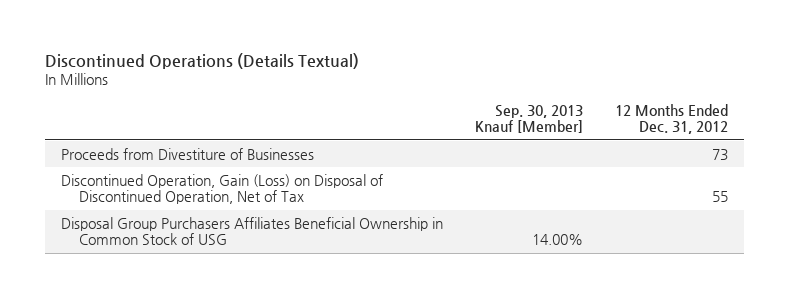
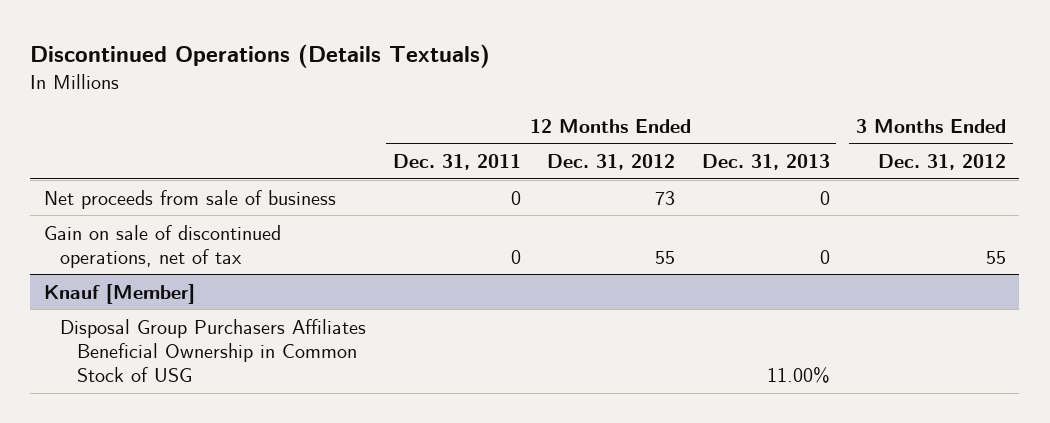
- Discontinued Operations (Details Textual)
+ Discontinued Operations (Details Textuals)
- | Sep. 30, 2013 Knauf [Member] | 12 Months Ended Dec. 31, 2012
+ | 12 Months Ended Dec. 31, 2011 | 12 Months Ended Dec. 31, 2012 | 12 Months Ended Dec. 31, 2013 | 3 Months Ended Dec. 31, 2012
- Proceeds from Divestiture of Businesses | | 73
- Discontinued Operation, Gain (Loss) on Disposal of Discontinued Operation, Net of Tax | | 55
+ Net proceeds from sale of business | 0 | 73 | 0 |
+ Gain on sale of discontinued operations, net of tax | 0 | 55 | 0 | 55
+ Knauf [Member]

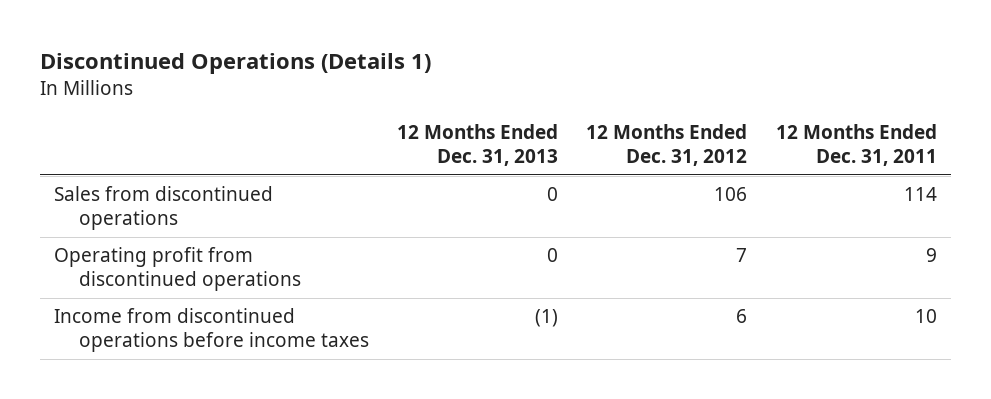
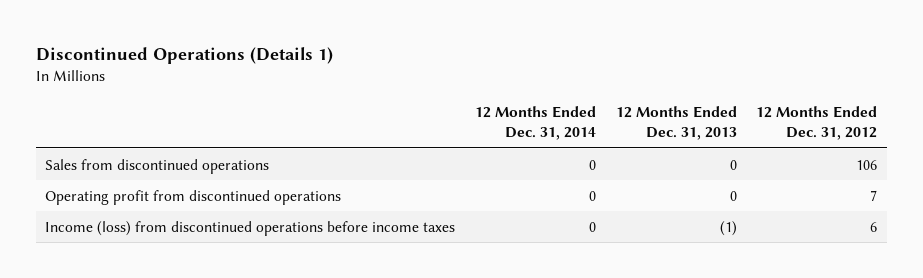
- | 12 Months Ended Dec. 31, 2013 | 12 Months Ended Dec. 31, 2012 | 12 Months Ended Dec. 31, 2011
+ | 12 Months Ended Dec. 31, 2014 | 12 Months Ended Dec. 31, 2013 | 12 Months Ended Dec. 31, 2012
- Income from discontinued operations before income taxes | (1) | 6 | 10
+ Income (loss) from discontinued operations before income taxes | 0 | (1) | 6

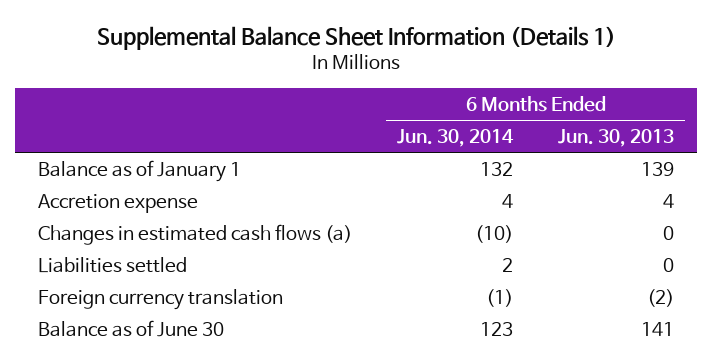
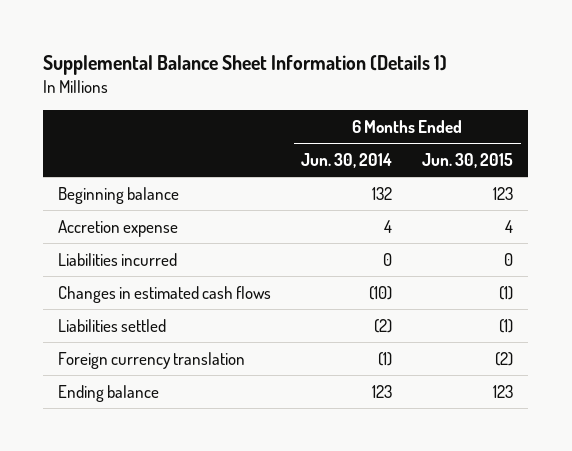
- | 6 Months Ended Jun. 30, 2014 | 6 Months Ended Jun. 30, 2013
+ | 6 Months Ended Jun. 30, 2014 | 6 Months Ended Jun. 30, 2015
- Balance as of January 1 | 132 | 139
+ Beginning balance | 132 | 123
- Changes in estimated cash flows (a) | (10) | 0
- Liabilities settled | 2 | 0
+ Liabilities incurred | 0 | 0
+ Changes in estimated cash flows | (10) | (1)
+ Liabilities settled | (2) | (1)
- Balance as of June 30 | 123 | 141
+ Ending balance | 123 | 123

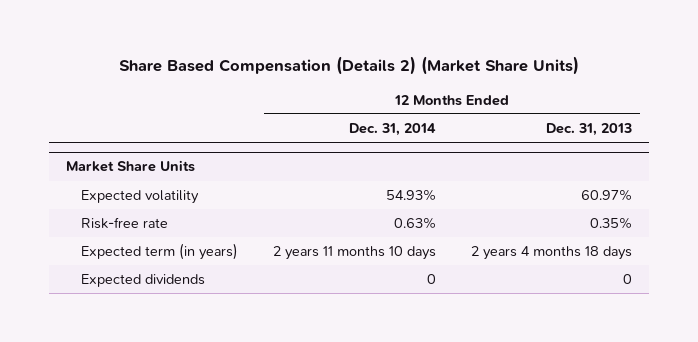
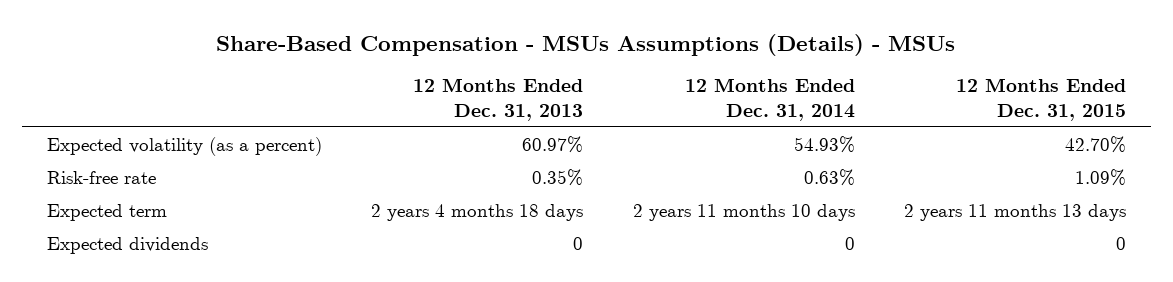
- Share Based Compensation (Details 2) (Market Share Units)
+ Share-Based Compensation - MSUs Assumptions (Details) - MSUs
- | 12 Months Ended Dec. 31, 2014 | 12 Months Ended Dec. 31, 2013
+ | 12 Months Ended Dec. 31, 2013 | 12 Months Ended Dec. 31, 2014 | 12 Months Ended Dec. 31, 2015
- Market Share Units
- Expected volatility | 54.93% | 60.97%
+ Expected volatility (as a percent) | 60.97% | 54.93% | 42.70%
- Expected term (in years) | 2 years 11 months 10 days | 2 years 4 months 18 days
+ Expected term | 2 years 4 months 18 days | 2 years 11 months 10 days | 2 years 11 months 13 days

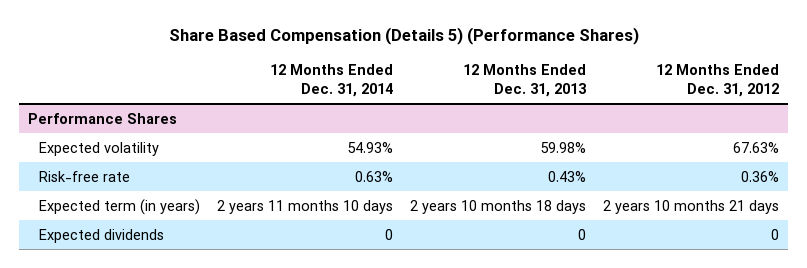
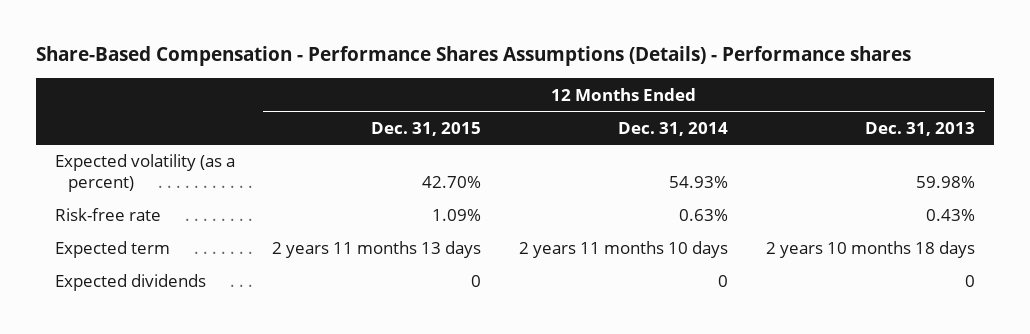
- Share Based Compensation (Details 5) (Performance Shares)
+ Share-Based Compensation - Performance Shares Assumptions (Details) - Performance shares
- | 12 Months Ended Dec. 31, 2014 | 12 Months Ended Dec. 31, 2013 | 12 Months Ended Dec. 31, 2012
+ | 12 Months Ended Dec. 31, 2015 | 12 Months Ended Dec. 31, 2014 | 12 Months Ended Dec. 31, 2013
- Performance Shares
- Expected volatility | 54.93% | 59.98% | 67.63%
+ Expected volatility (as a percent) | 42.70% | 54.93% | 59.98%
- Expected term (in years) | 2 years 11 months 10 days | 2 years 10 months 18 days | 2 years 10 months 21 days
+ Expected term | 2 years 11 months 13 days | 2 years 11 months 10 days | 2 years 10 months 18 days

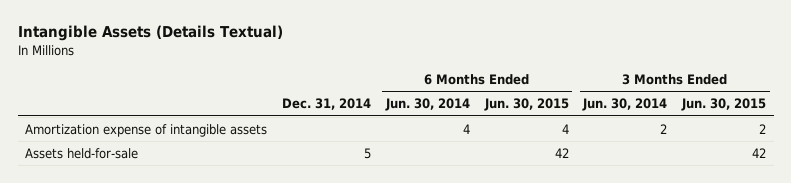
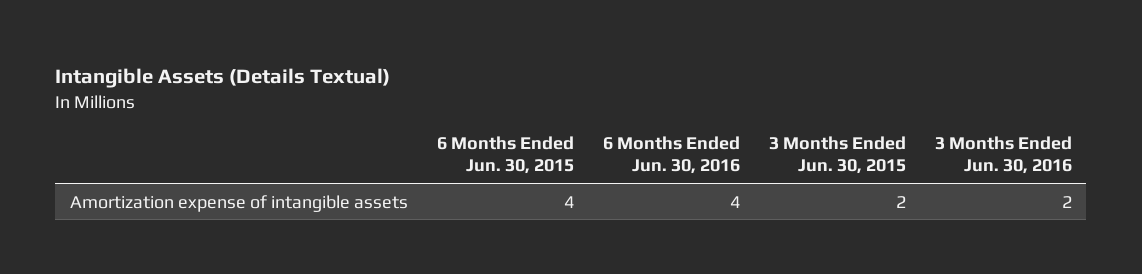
- | Dec. 31, 2014 | 6 Months Ended Jun. 30, 2014 | 6 Months Ended Jun. 30, 2015 | 3 Months Ended Jun. 30, 2014 | 3 Months Ended Jun. 30, 2015
+ | 6 Months Ended Jun. 30, 2015 | 6 Months Ended Jun. 30, 2016 | 3 Months Ended Jun. 30, 2015 | 3 Months Ended Jun. 30, 2016
- Assets held-for-sale | 5 | | 42 | | 42

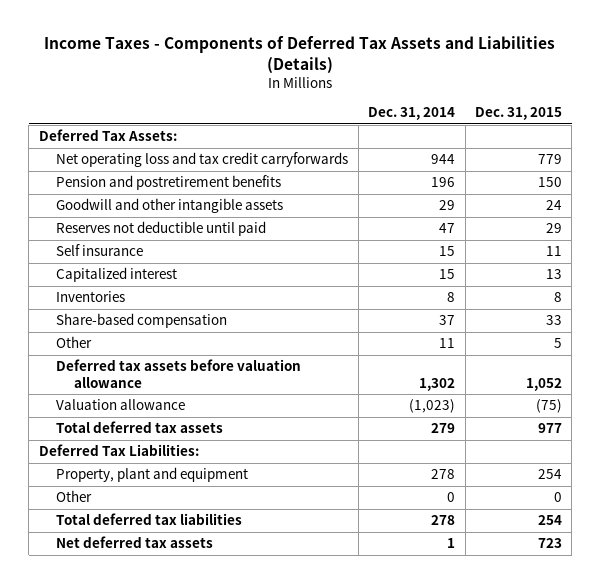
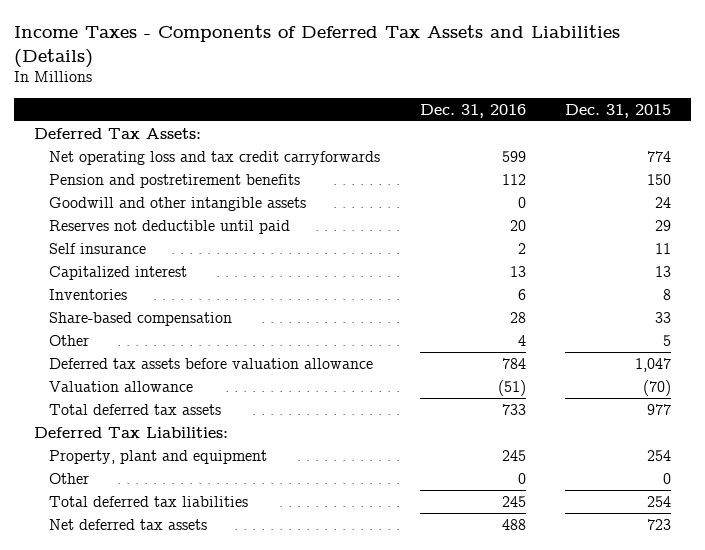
- | Dec. 31, 2014 | Dec. 31, 2015
+ | Dec. 31, 2016 | Dec. 31, 2015
- Net operating loss and tax credit carryforwards | 944 | 779
+ Net operating loss and tax credit carryforwards | 599 | 774
- Deferred tax assets before valuation allowance | 1,302 | 1,052
- Valuation allowance | (1,023) | (75)
+ Deferred tax assets before valuation allowance | 784 | 1,047
+ Valuation allowance | (51) | (70)

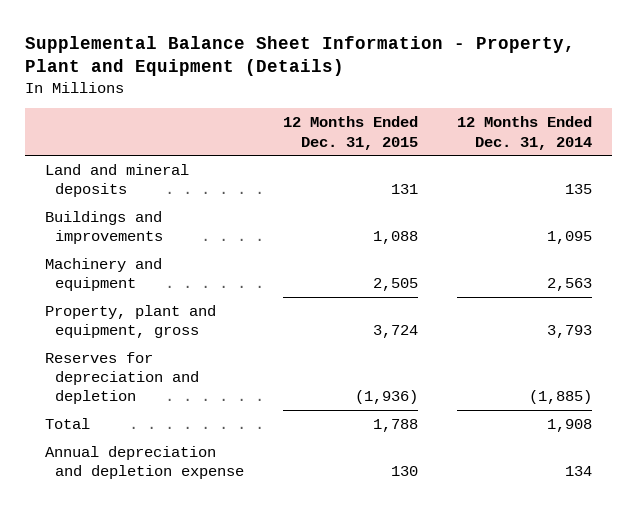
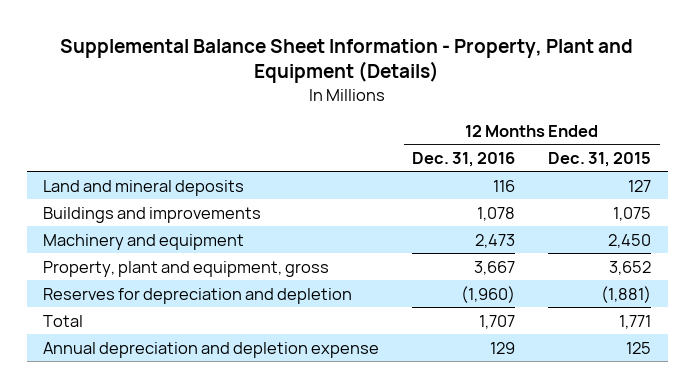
- | 12 Months Ended Dec. 31, 2015 | 12 Months Ended Dec. 31, 2014
+ | 12 Months Ended Dec. 31, 2016 | 12 Months Ended Dec. 31, 2015
- Land and mineral deposits | 131 | 135
- Buildings and improvements | 1,088 | 1,095
- Machinery and equipment | 2,505 | 2,563
- Property, plant and equipment, gross | 3,724 | 3,793
- Reserves for depreciation and depletion | (1,936) | (1,885)
- Total | 1,788 | 1,908
- Annual depreciation and depletion expense | 130 | 134
+ Land and mineral deposits | 116 | 127
+ Buildings and improvements | 1,078 | 1,075
+ Machinery and equipment | 2,473 | 2,450
+ Property, plant and equipment, gross | 3,667 | 3,652
+ Reserves for depreciation and depletion | (1,960) | (1,881)
+ Total | 1,707 | 1,771
+ Annual depreciation and depletion expense | 129 | 125

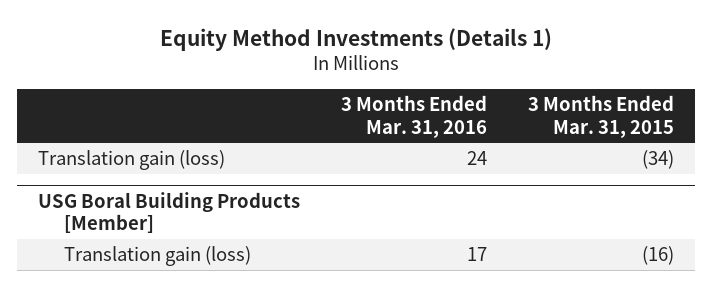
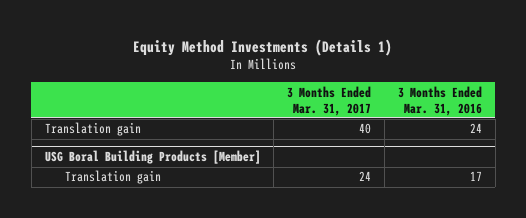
- | 3 Months Ended Mar. 31, 2016 | 3 Months Ended Mar. 31, 2015
+ | 3 Months Ended Mar. 31, 2017 | 3 Months Ended Mar. 31, 2016
- Translation gain (loss) | 24 | (34)
+ Translation gain | 40 | 24
@ USG Boral Building Products [Member]
- Translation gain (loss) | 17 | (16)
+ Translation gain | 24 | 17

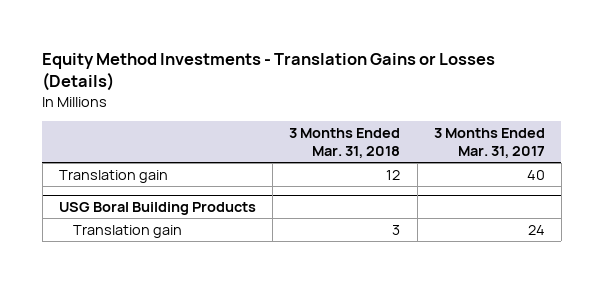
- Equity Method Investments (Details 1)
+ Equity Method Investments - Translation Gains or Losses (Details)
- | 3 Months Ended Mar. 31, 2017 | 3 Months Ended Mar. 31, 2016
+ | 3 Months Ended Mar. 31, 2018 | 3 Months Ended Mar. 31, 2017
- USG Boral Building Products [Member]
+ USG Boral Building Products

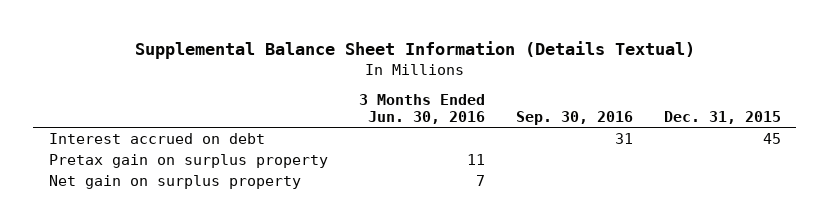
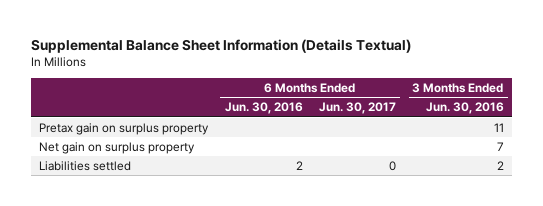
- | 3 Months Ended Jun. 30, 2016 | Sep. 30, 2016 | Dec. 31, 2015
+ | 6 Months Ended Jun. 30, 2016 | 6 Months Ended Jun. 30, 2017 | 3 Months Ended Jun. 30, 2016
- Interest accrued on debt | | 31 | 45
+ Liabilities settled | 2 | 0 | 2

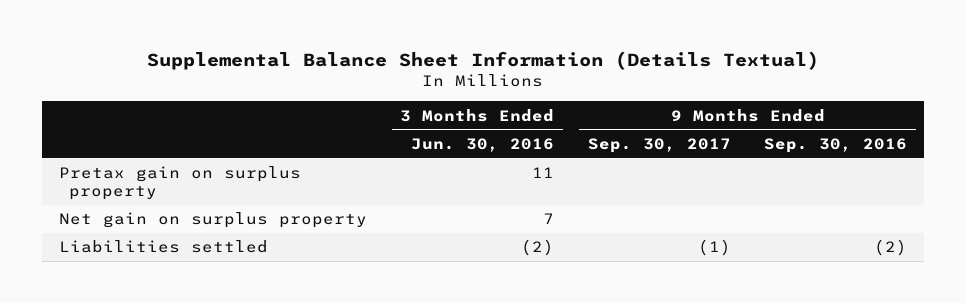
- | 6 Months Ended Jun. 30, 2016 | 6 Months Ended Jun. 30, 2017 | 3 Months Ended Jun. 30, 2016
+ | 3 Months Ended Jun. 30, 2016 | 9 Months Ended Sep. 30, 2017 | 9 Months Ended Sep. 30, 2016
- Liabilities settled | 2 | 0 | 2
+ Liabilities settled | (2) | (1) | (2)

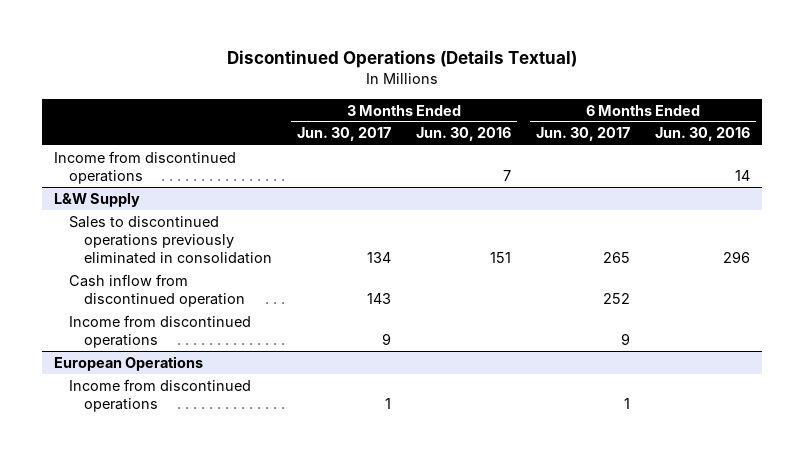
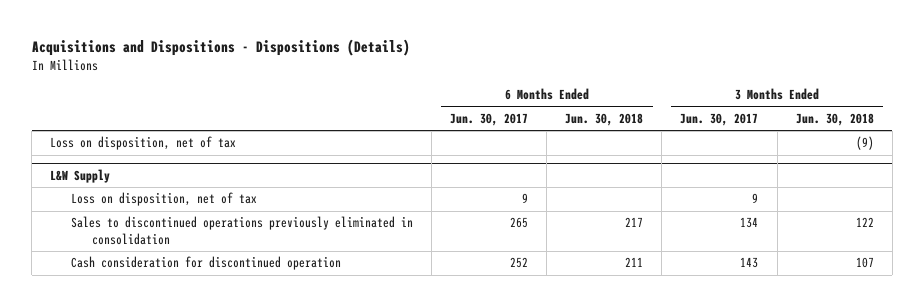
- Discontinued Operations (Details Textual)
+ Acquisitions and Dispositions - Dispositions (Details)
- | 3 Months Ended Jun. 30, 2017 | 3 Months Ended Jun. 30, 2016 | 6 Months Ended Jun. 30, 2017 | 6 Months Ended Jun. 30, 2016
+ | 6 Months Ended Jun. 30, 2017 | 6 Months Ended Jun. 30, 2018 | 3 Months Ended Jun. 30, 2017 | 3 Months Ended Jun. 30, 2018
- Income from discontinued operations | | 7 | | 14
+ Loss on disposition, net of tax | | | | (9)
@ L&W Supply
+ Loss on disposition, net of tax | 9 | | 9 |
- Cash inflow from discontinued operation | 143 | | 252 |
- Income from discontinued operations | 9 | | 9 |
- European Operations
- Income from discontinued operations | 1 | | 1 |
@ L&W Supply
+ Cash consideration for discontinued operation | 252 | 211 | 143 | 107

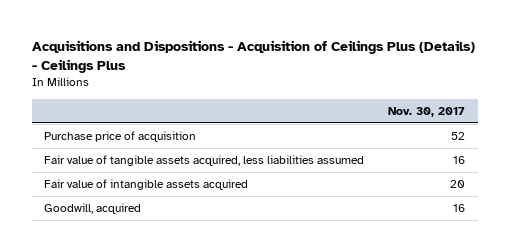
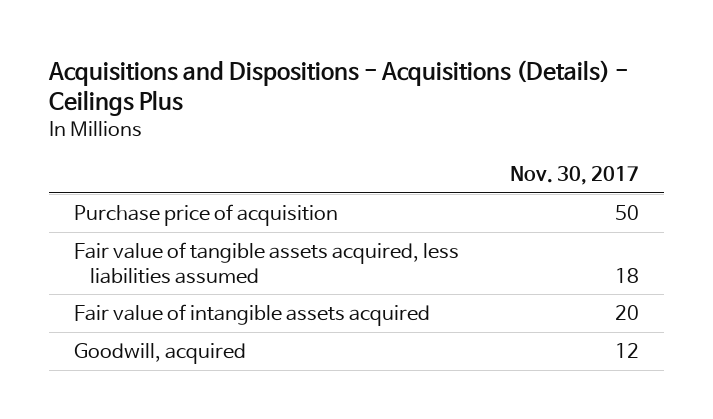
- Acquisitions and Dispositions - Acquisition of Ceilings Plus (Details) - Ceilings Plus
+ Acquisitions and Dispositions - Acquisitions (Details) - Ceilings Plus
- Purchase price of acquisition | 52
- Fair value of tangible assets acquired, less liabilities assumed | 16
+ Purchase price of acquisition | 50
+ Fair value of tangible assets acquired, less liabilities assumed | 18
- Goodwill, acquired | 16
+ Goodwill, acquired | 12

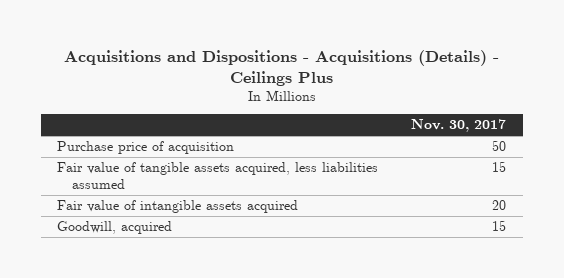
- Fair value of tangible assets acquired, less liabilities assumed | 18
+ Fair value of tangible assets acquired, less liabilities assumed | 15
- Goodwill, acquired | 12
+ Goodwill, acquired | 15

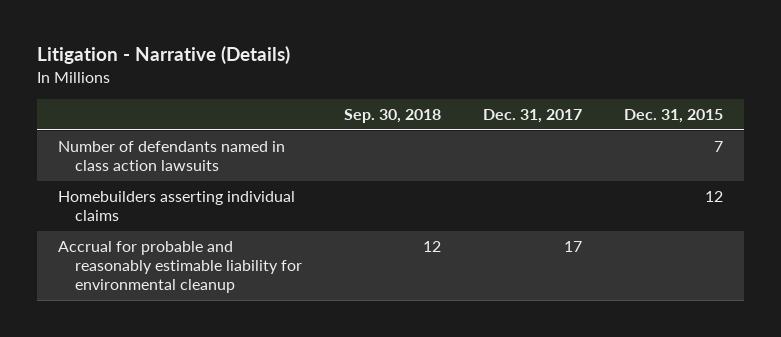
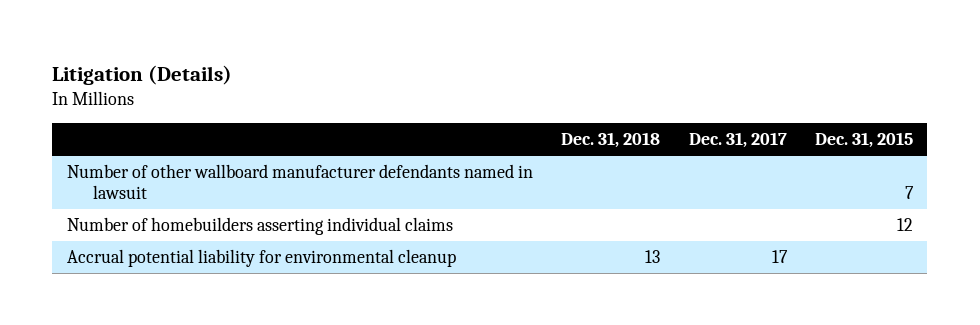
- Litigation - Narrative (Details)
+ Litigation (Details)
- | Sep. 30, 2018 | Dec. 31, 2017 | Dec. 31, 2015
+ | Dec. 31, 2018 | Dec. 31, 2017 | Dec. 31, 2015
- Number of defendants named in class action lawsuits | | | 7
- Homebuilders asserting individual claims | | | 12
- Accrual for probable and reasonably estimable liability for environmental cleanup | 12 | 17 |
+ Number of other wallboard manufacturer defendants named in lawsuit | | | 7
+ Number of homebuilders asserting individual claims | | | 12
+ Accrual potential liability for environmental cleanup | 13 | 17 |

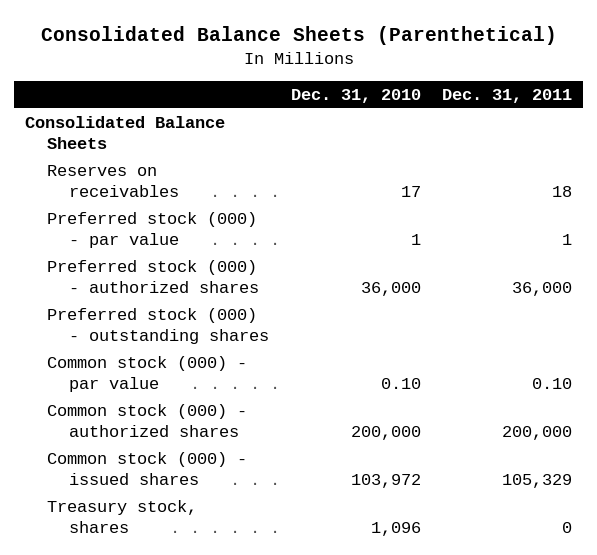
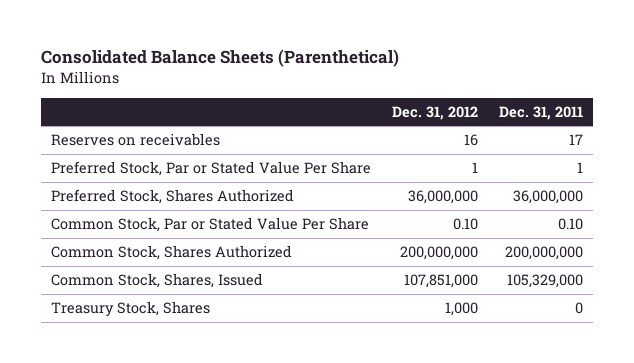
- | Dec. 31, 2010 | Dec. 31, 2011
+ | Dec. 31, 2012 | Dec. 31, 2011
- Consolidated Balance Sheets
- Reserves on receivables | 17 | 18
- Preferred stock (000) - par value | 1 | 1
- Preferred stock (000) - authorized shares | 36,000 | 36,000
- Preferred stock (000) - outstanding shares
- Common stock (000) - par value | 0.10 | 0.10
- Common stock (000) - authorized shares | 200,000 | 200,000
- Common stock (000) - issued shares | 103,972 | 105,329
- Treasury stock, shares | 1,096 | 0
+ Reserves on receivables | 16 | 17
+ Preferred Stock, Par or Stated Value Per Share | 1 | 1
+ Preferred Stock, Shares Authorized | 36,000,000 | 36,000,000
+ Common Stock, Par or Stated Value Per Share | 0.10 | 0.10
+ Common Stock, Shares Authorized | 200,000,000 | 200,000,000
+ Common Stock, Shares, Issued | 107,851,000 | 105,329,000
+ Treasury Stock, Shares | 1,000 | 0

